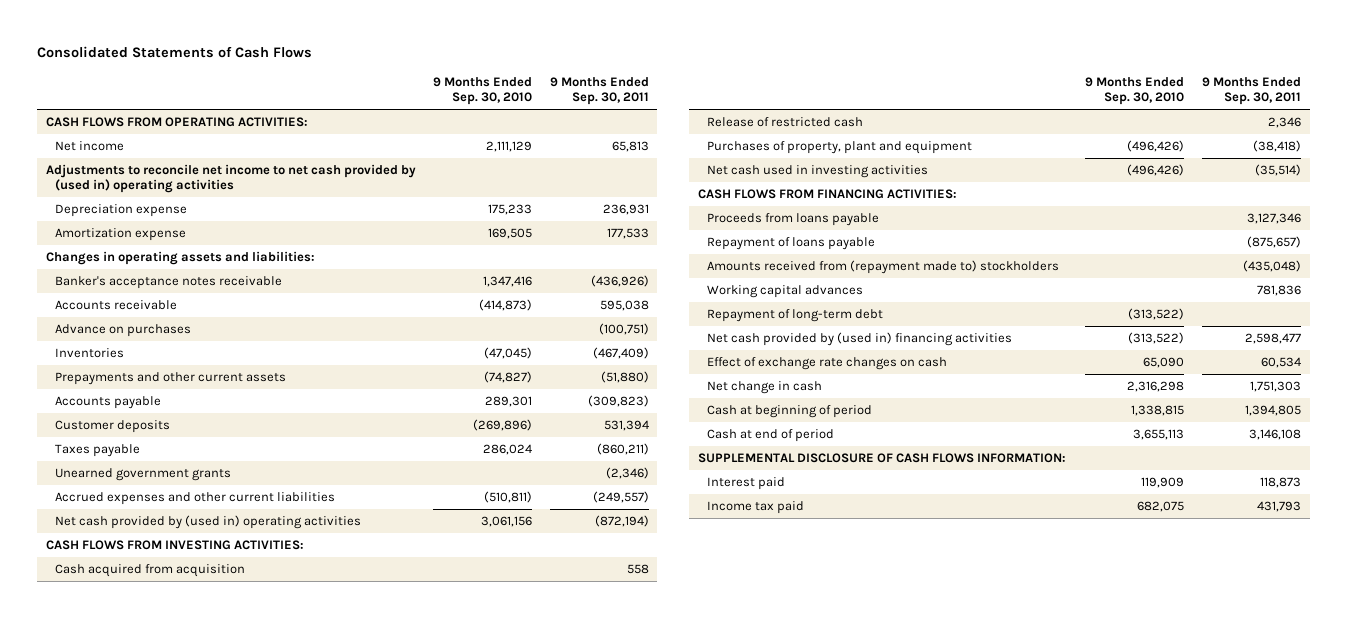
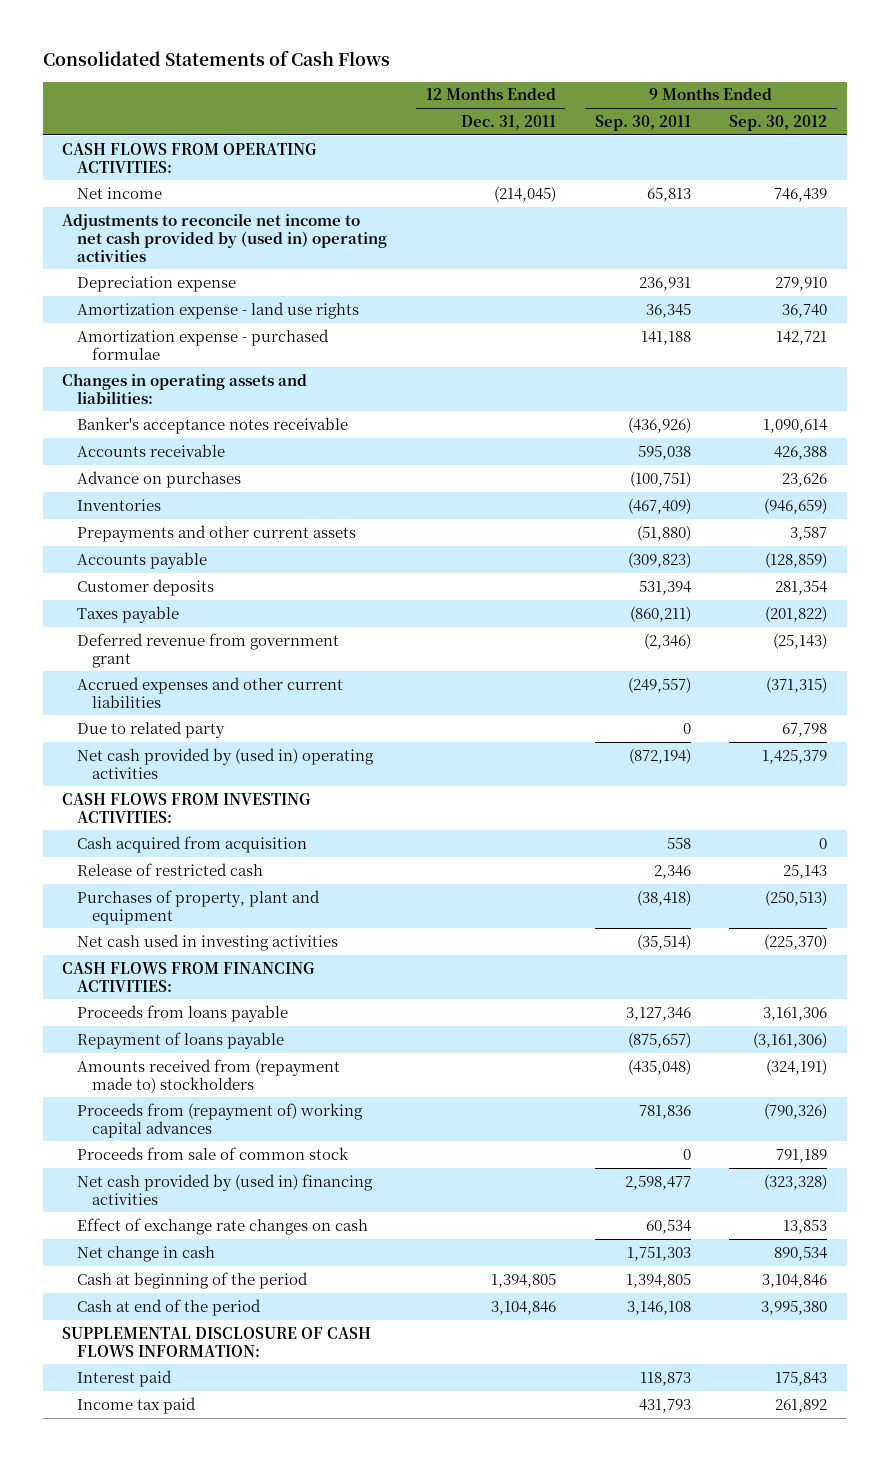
- | 9 Months Ended Sep. 30, 2010 | 9 Months Ended Sep. 30, 2011
+ | 12 Months Ended Dec. 31, 2011 | 9 Months Ended Sep. 30, 2011 | 9 Months Ended Sep. 30, 2012
- Amortization expense | 169,505 | 177,533
+ Amortization expense - land use rights | | 36,345 | 36,740
+ Amortization expense - purchased formulae | | 141,188 | 142,721
- Unearned government grants | | (2,346)
+ Deferred revenue from government grant | | (2,346) | (25,143)
+ Due to related party | | 0 | 67,798
- Working capital advances | | 781,836
- Repayment of long-term debt | (313,522) |
+ Proceeds from (repayment of) working capital advances | | 781,836 | (790,326)
+ Proceeds from sale of common stock | | 0 | 791,189
- Cash at beginning of period | 1,338,815 | 1,394,805
- Cash at end of period | 3,655,113 | 3,146,108
+ Cash at beginning of the period | 1,394,805 | 1,394,805 | 3,104,846
+ Cash at end of the period | 3,104,846 | 3,146,108 | 3,995,380

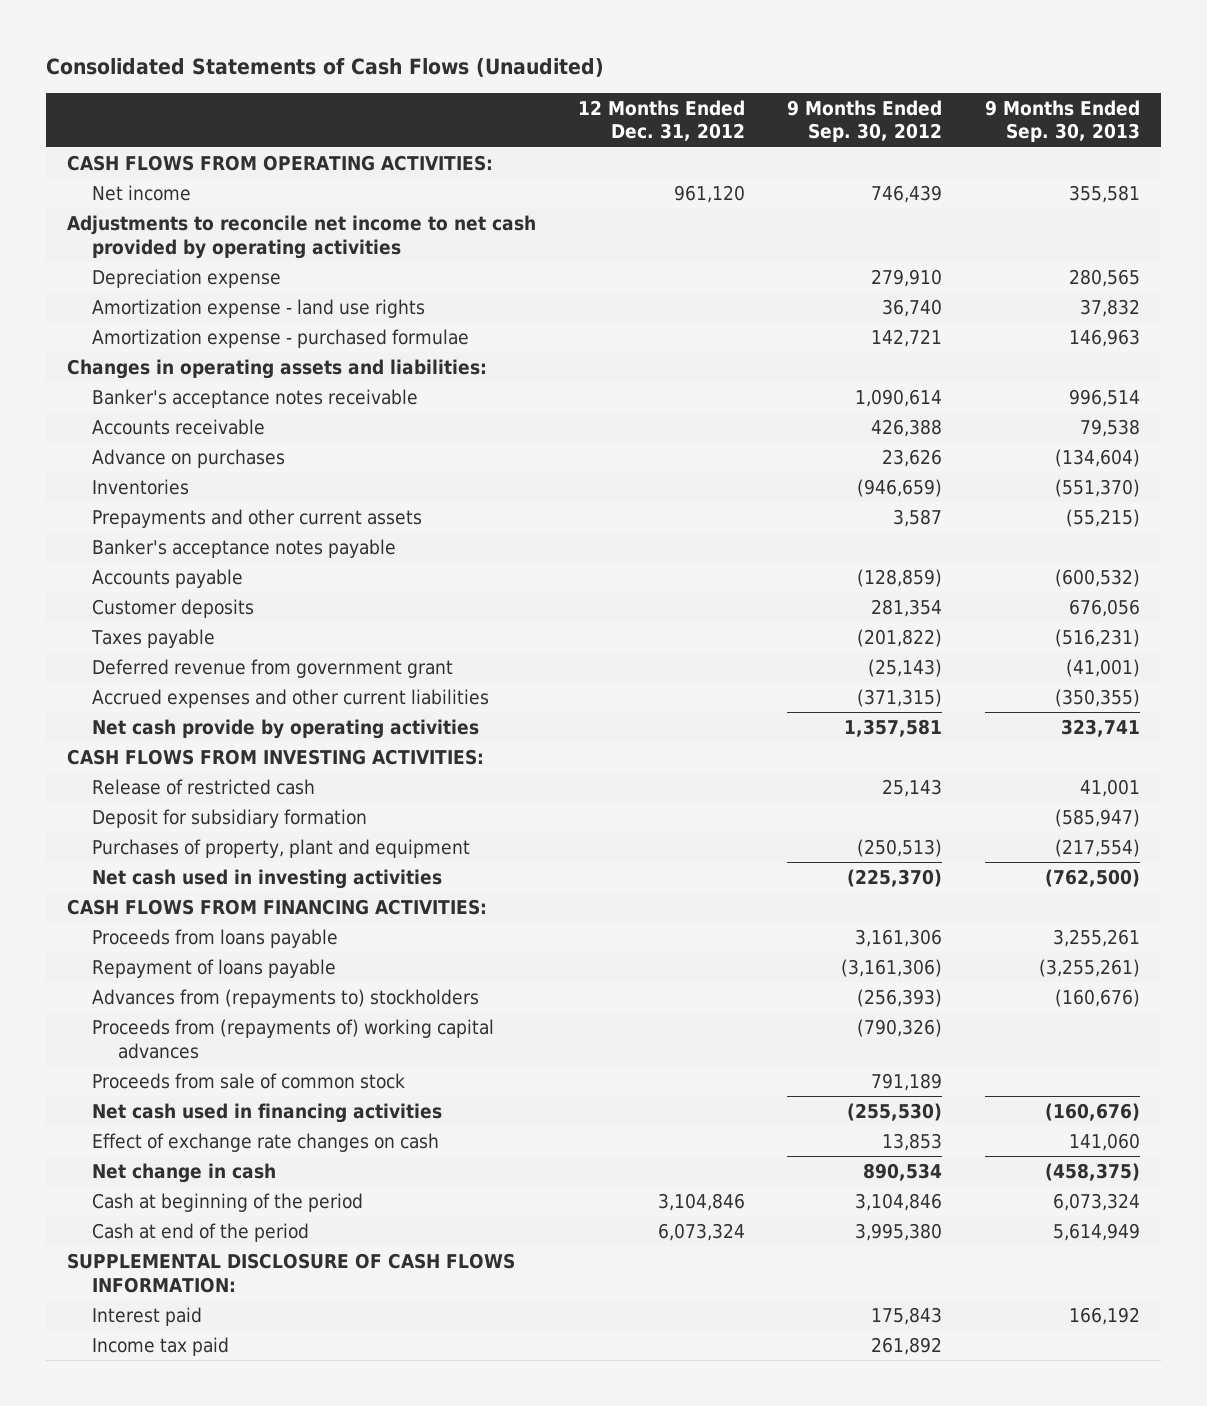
- Consolidated Statements of Cash Flows
+ Consolidated Statements of Cash Flows (Unaudited)
- | 12 Months Ended Dec. 31, 2011 | 9 Months Ended Sep. 30, 2011 | 9 Months Ended Sep. 30, 2012
+ | 12 Months Ended Dec. 31, 2012 | 9 Months Ended Sep. 30, 2012 | 9 Months Ended Sep. 30, 2013
- Adjustments to reconcile net income to net cash provided by (used in) operating activities
+ Adjustments to reconcile net income to net cash provided by operating activities
+ Banker's acceptance notes payable
- Due to related party | | 0 | 67,798
- Net cash provided by (used in) operating activities | | (872,194) | 1,425,379
+ Net cash provide by operating activities | | 1,357,581 | 323,741
- Cash acquired from acquisition | | 558 | 0
+ Deposit for subsidiary formation | | | (585,947)
- Amounts received from (repayment made to) stockholders | | (435,048) | (324,191)
- Proceeds from (repayment of) working capital advances | | 781,836 | (790,326)
+ Advances from (repayments to) stockholders | | (256,393) | (160,676)
+ Proceeds from (repayments of) working capital advances | | (790,326) |
- Net cash provided by (used in) financing activities | | 2,598,477 | (323,328)
+ Net cash used in financing activities | | (255,530) | (160,676)

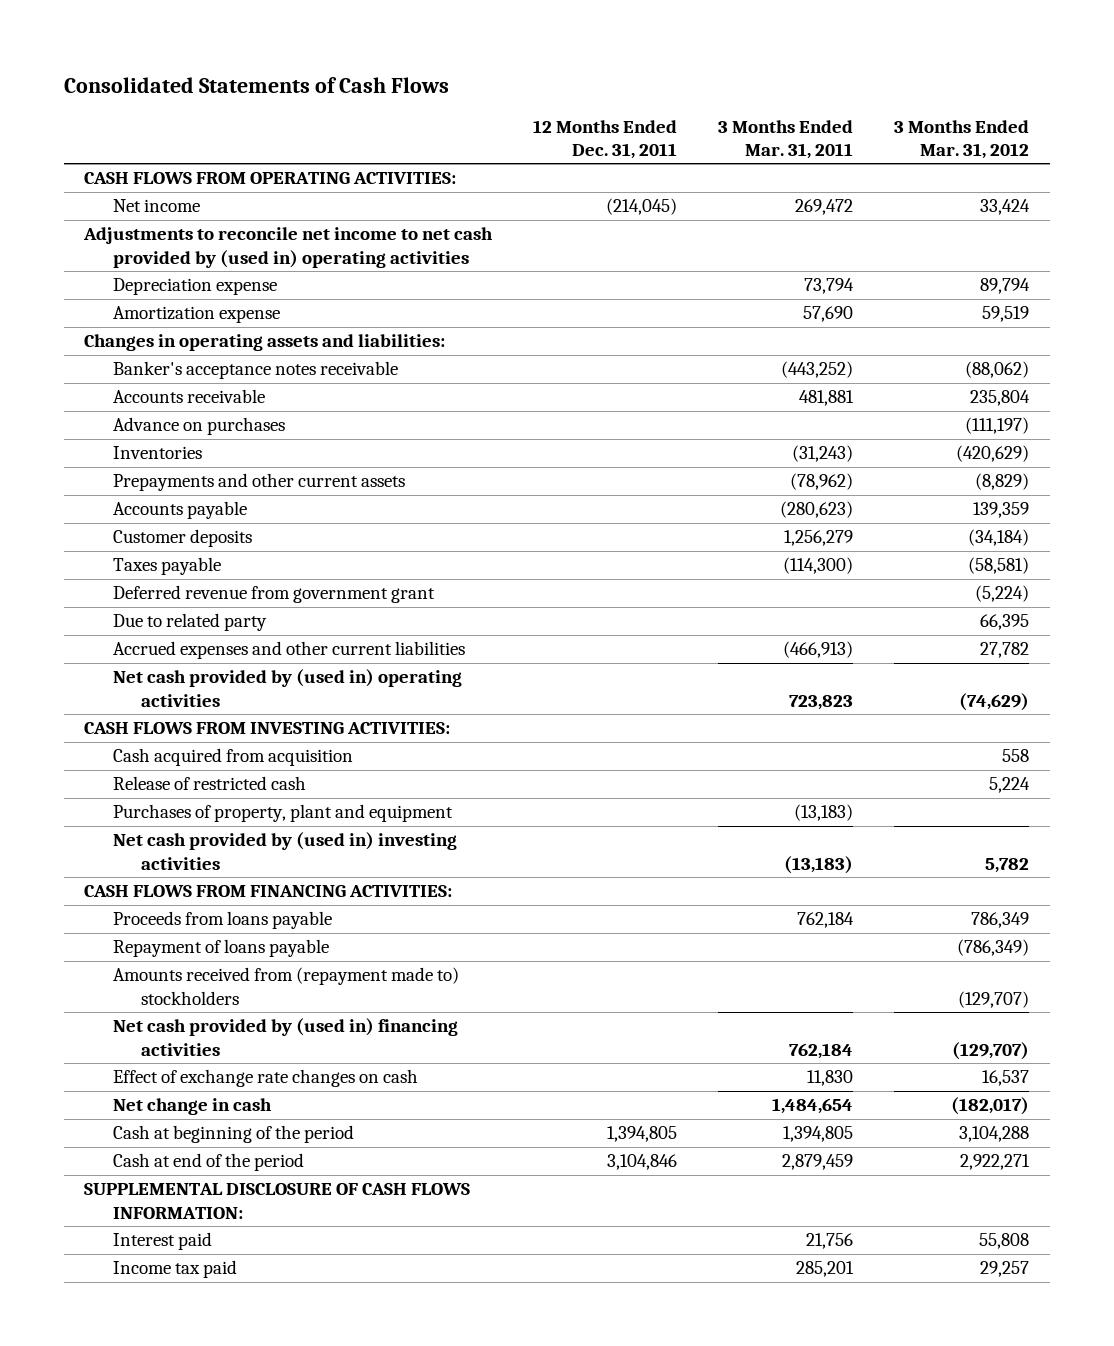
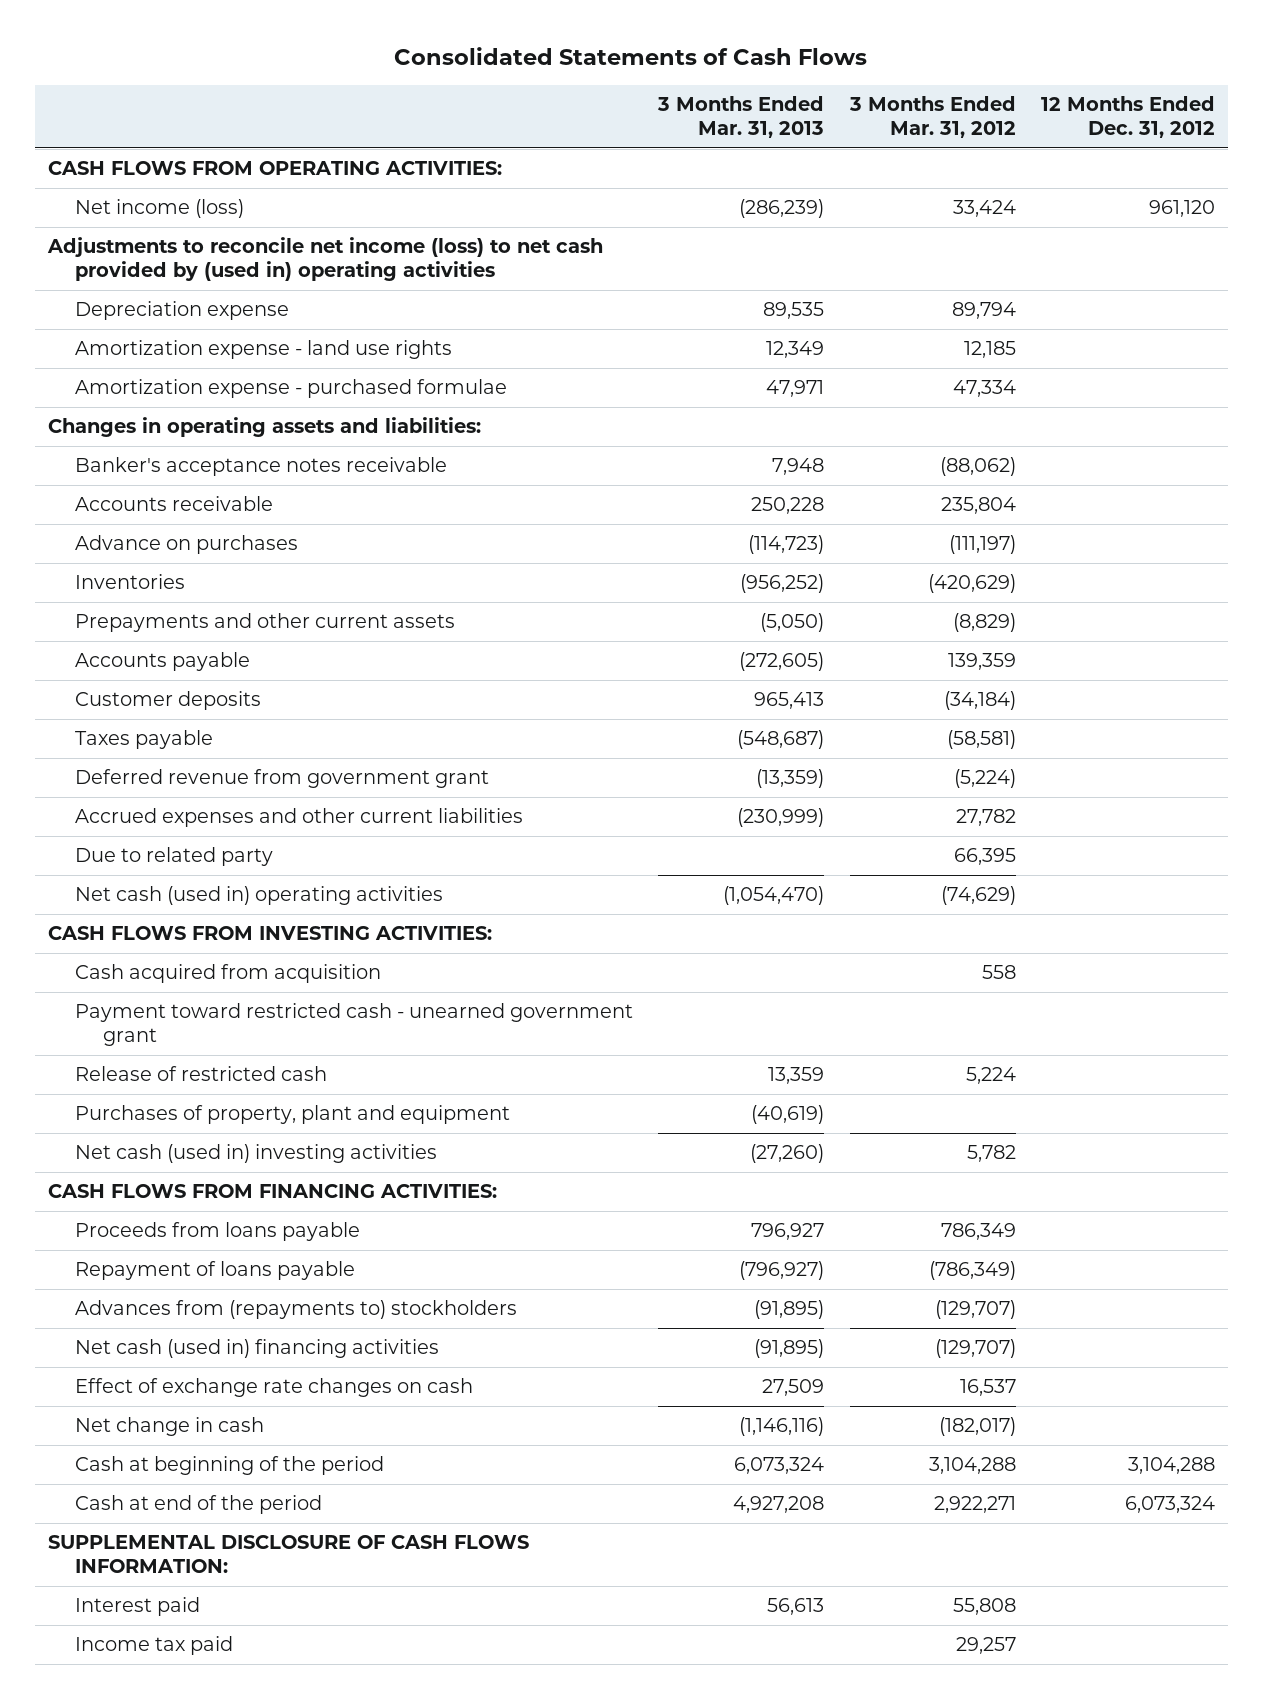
- | 12 Months Ended Dec. 31, 2011 | 3 Months Ended Mar. 31, 2011 | 3 Months Ended Mar. 31, 2012
+ | 3 Months Ended Mar. 31, 2013 | 3 Months Ended Mar. 31, 2012 | 12 Months Ended Dec. 31, 2012
- Net income | (214,045) | 269,472 | 33,424
- Adjustments to reconcile net income to net cash provided by (used in) operating activities
+ Net income (loss) | (286,239) | 33,424 | 961,120
+ Adjustments to reconcile net income (loss) to net cash provided by (used in) operating activities
- Amortization expense | | 57,690 | 59,519
+ Amortization expense - land use rights | 12,349 | 12,185 |
+ Amortization expense - purchased formulae | 47,971 | 47,334 |
- Net cash provided by (used in) operating activities | | 723,823 | (74,629)
moved down: Due to related party | | 66,395 |
+ Net cash (used in) operating activities | (1,054,470) | (74,629) |
+ Payment toward restricted cash - unearned government grant
- Net cash provided by (used in) investing activities | | (13,183) | 5,782
+ Net cash (used in) investing activities | (27,260) | 5,782 |
- Amounts received from (repayment made to) stockholders | | | (129,707)
- Net cash provided by (used in) financing activities | | 762,184 | (129,707)
+ Advances from (repayments to) stockholders | (91,895) | (129,707) |
+ Net cash (used in) financing activities | (91,895) | (129,707) |

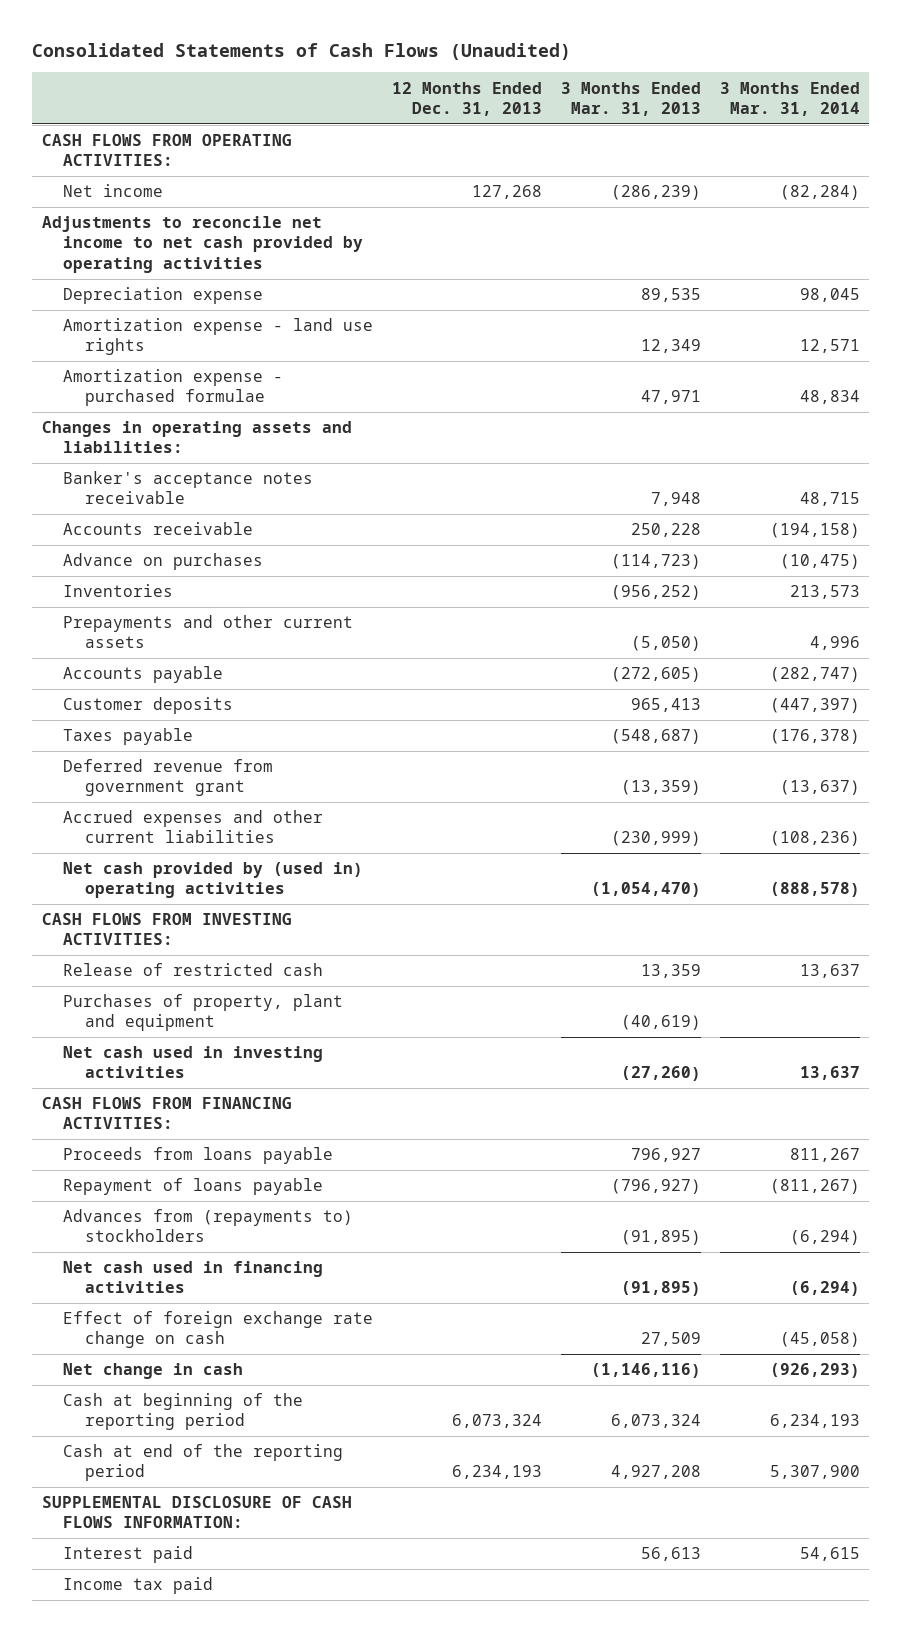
- Consolidated Statements of Cash Flows
+ Consolidated Statements of Cash Flows (Unaudited)
- | 3 Months Ended Mar. 31, 2013 | 3 Months Ended Mar. 31, 2012 | 12 Months Ended Dec. 31, 2012
+ | 12 Months Ended Dec. 31, 2013 | 3 Months Ended Mar. 31, 2013 | 3 Months Ended Mar. 31, 2014
- Net income (loss) | (286,239) | 33,424 | 961,120
- Adjustments to reconcile net income (loss) to net cash provided by (used in) operating activities
+ Net income | 127,268 | (286,239) | (82,284)
+ Adjustments to reconcile net income to net cash provided by operating activities
- Due to related party | | 66,395 |
- Net cash (used in) operating activities | (1,054,470) | (74,629) |
+ Net cash provided by (used in) operating activities | | (1,054,470) | (888,578)
- Cash acquired from acquisition | | 558 |
- Payment toward restricted cash - unearned government grant
- Net cash (used in) investing activities | (27,260) | 5,782 |
+ Net cash used in investing activities | | (27,260) | 13,637
- Net cash (used in) financing activities | (91,895) | (129,707) |
- Effect of exchange rate changes on cash | 27,509 | 16,537 |
+ Net cash used in financing activities | | (91,895) | (6,294)
+ Effect of foreign exchange rate change on cash | | 27,509 | (45,058)
- Cash at beginning of the period | 6,073,324 | 3,104,288 | 3,104,288
- Cash at end of the period | 4,927,208 | 2,922,271 | 6,073,324
+ Cash at beginning of the reporting period | 6,073,324 | 6,073,324 | 6,234,193
+ Cash at end of the reporting period | 6,234,193 | 4,927,208 | 5,307,900

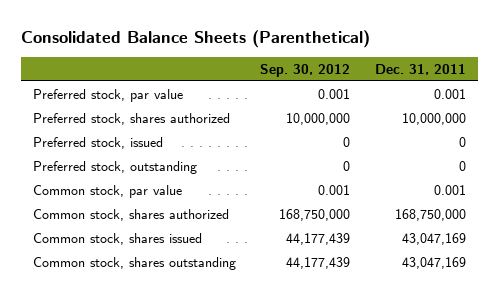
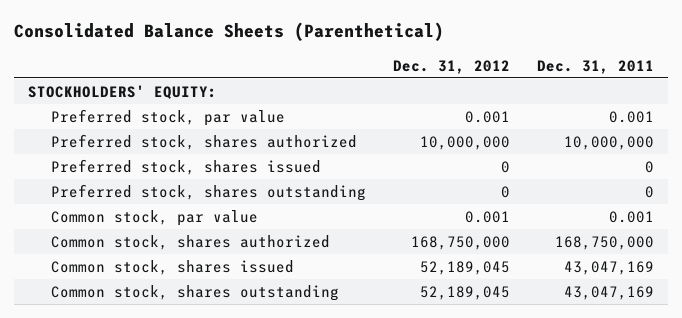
- | Sep. 30, 2012 | Dec. 31, 2011
+ | Dec. 31, 2012 | Dec. 31, 2011
+ STOCKHOLDERS' EQUITY:
- Preferred stock, issued | 0 | 0
- Preferred stock, outstanding | 0 | 0
+ Preferred stock, shares issued | 0 | 0
+ Preferred stock, shares outstanding | 0 | 0

